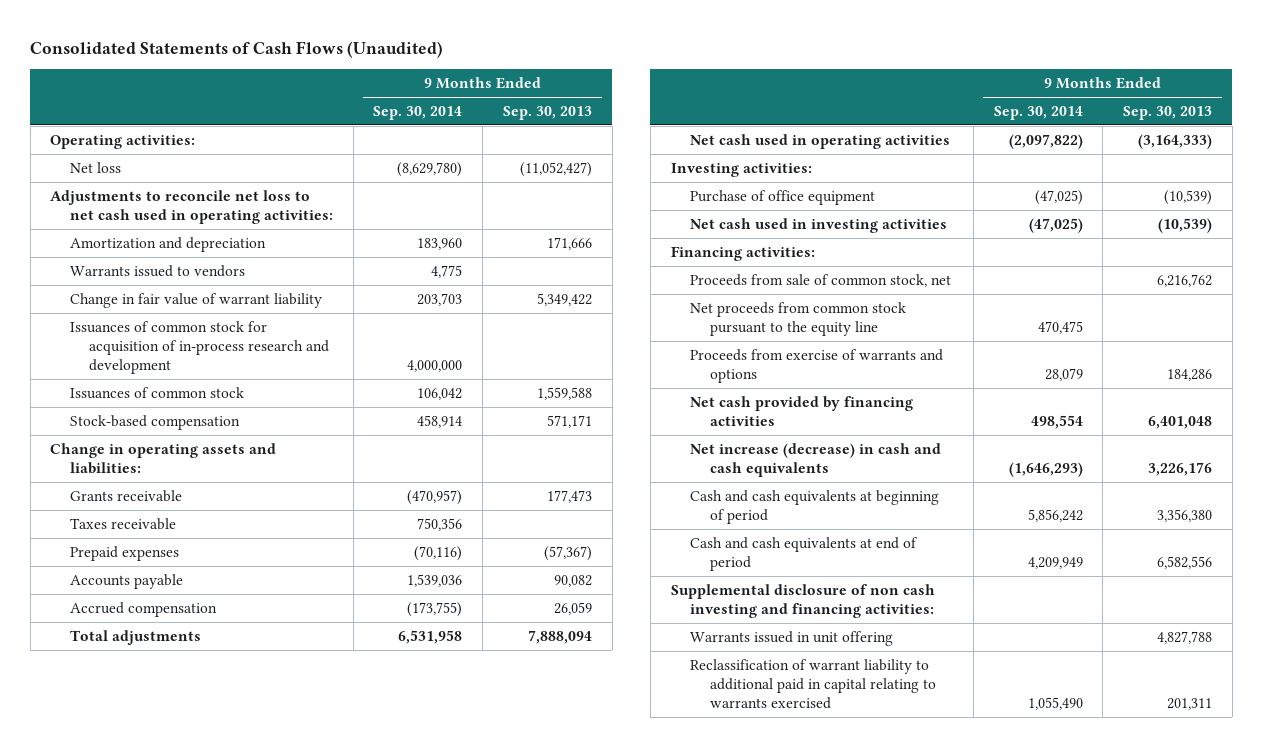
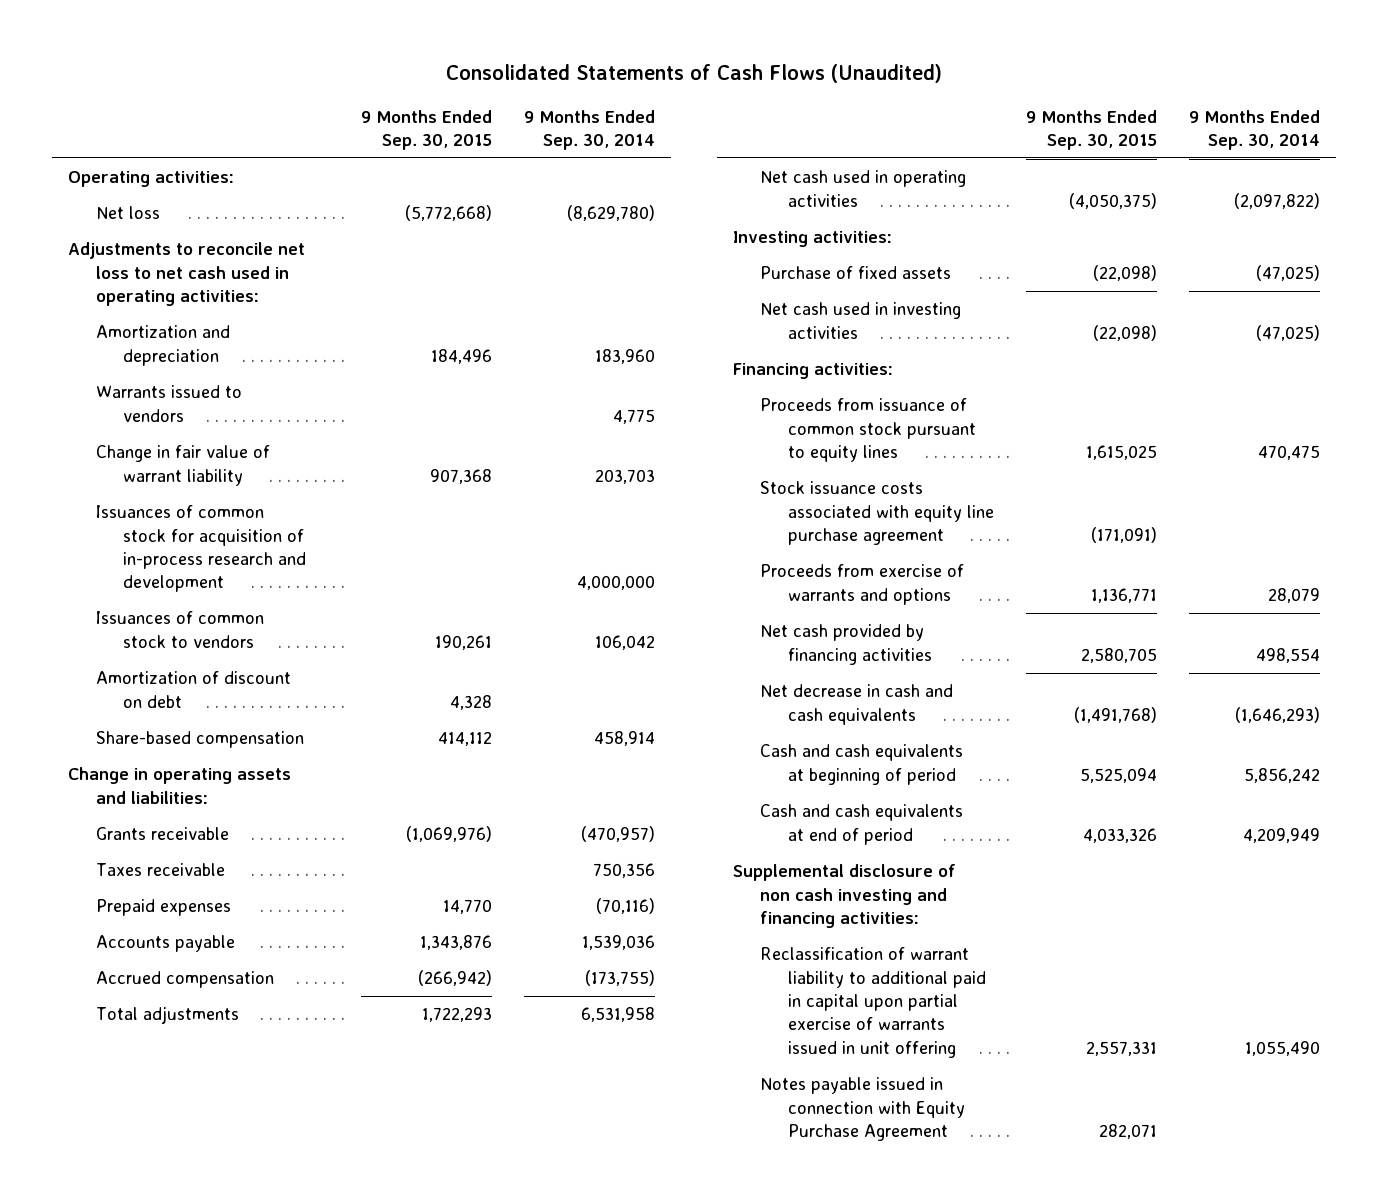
- | 9 Months Ended Sep. 30, 2014 | 9 Months Ended Sep. 30, 2013
+ | 9 Months Ended Sep. 30, 2015 | 9 Months Ended Sep. 30, 2014
- Issuances of common stock | 106,042 | 1,559,588
- Stock-based compensation | 458,914 | 571,171
+ Issuances of common stock to vendors | 190,261 | 106,042
+ Amortization of discount on debt | 4,328 |
+ Share-based compensation | 414,112 | 458,914
- Purchase of office equipment | (47,025) | (10,539)
+ Purchase of fixed assets | (22,098) | (47,025)
- Proceeds from sale of common stock, net | | 6,216,762
- Net proceeds from common stock pursuant to the equity line | 470,475 |
+ Proceeds from issuance of common stock pursuant to equity lines | 1,615,025 | 470,475
+ Stock issuance costs associated with equity line purchase agreement | (171,091) |
- Net increase (decrease) in cash and cash equivalents | (1,646,293) | 3,226,176
+ Net decrease in cash and cash equivalents | (1,491,768) | (1,646,293)
- Warrants issued in unit offering | | 4,827,788
- Reclassification of warrant liability to additional paid in capital relating to warrants exercised | 1,055,490 | 201,311
+ Reclassification of warrant liability to additional paid in capital upon partial exercise of warrants issued in unit offering | 2,557,331 | 1,055,490
+ Notes payable issued in connection with Equity Purchase Agreement | 282,071 |

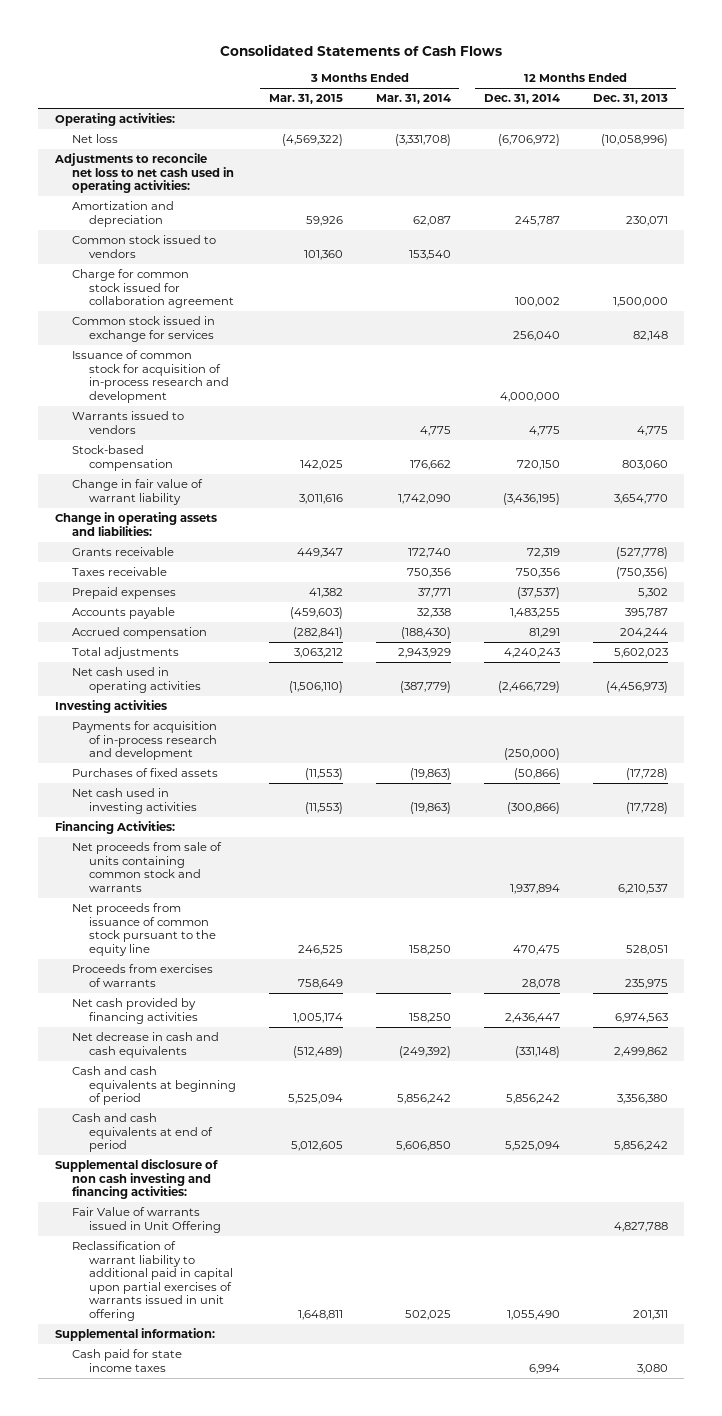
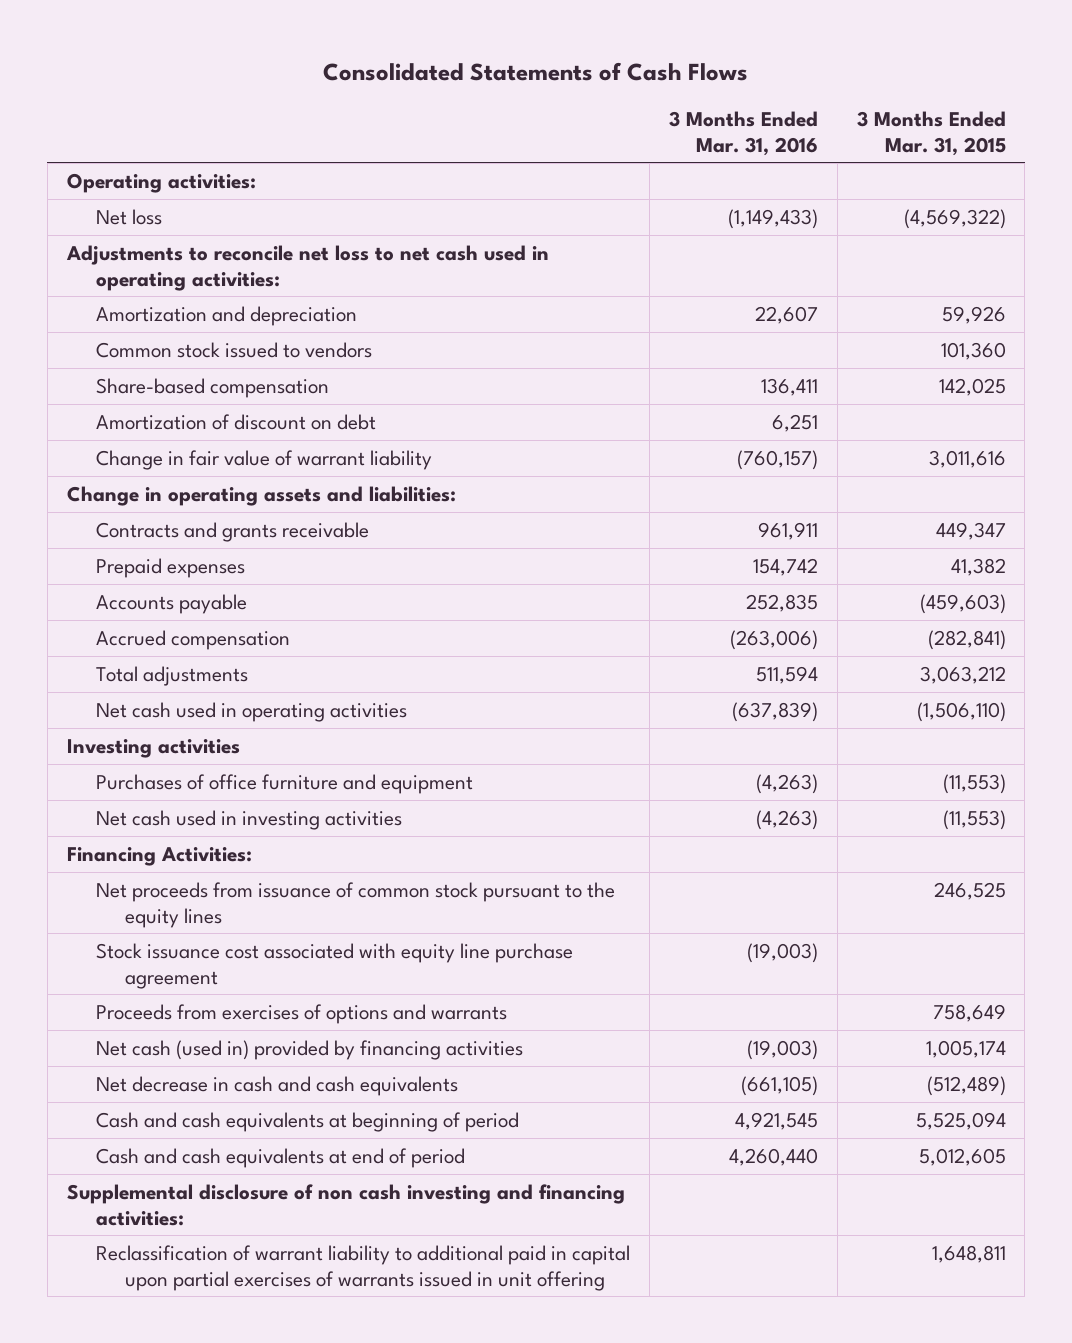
- | 3 Months Ended Mar. 31, 2015 | 3 Months Ended Mar. 31, 2014 | 12 Months Ended Dec. 31, 2014 | 12 Months Ended Dec. 31, 2013
+ | 3 Months Ended Mar. 31, 2016 | 3 Months Ended Mar. 31, 2015
- Charge for common stock issued for collaboration agreement | | | 100,002 | 1,500,000
- Common stock issued in exchange for services | | | 256,040 | 82,148
- Issuance of common stock for acquisition of in-process research and development | | | 4,000,000 |
- Warrants issued to vendors | | 4,775 | 4,775 | 4,775
- Stock-based compensation | 142,025 | 176,662 | 720,150 | 803,060
+ Share-based compensation | 136,411 | 142,025
+ Amortization of discount on debt | 6,251 |
- Grants receivable | 449,347 | 172,740 | 72,319 | (527,778)
- Taxes receivable | | 750,356 | 750,356 | (750,356)
+ Contracts and grants receivable | 961,911 | 449,347
- Payments for acquisition of in-process research and development | | | (250,000) |
- Purchases of fixed assets | (11,553) | (19,863) | (50,866) | (17,728)
+ Purchases of office furniture and equipment | (4,263) | (11,553)
- Net proceeds from sale of units containing common stock and warrants | | | 1,937,894 | 6,210,537
- Net proceeds from issuance of common stock pursuant to the equity line | 246,525 | 158,250 | 470,475 | 528,051
- Proceeds from exercises of warrants | 758,649 | | 28,078 | 235,975
- Net cash provided by financing activities | 1,005,174 | 158,250 | 2,436,447 | 6,974,563
+ Net proceeds from issuance of common stock pursuant to the equity lines | | 246,525
+ Stock issuance cost associated with equity line purchase agreement | (19,003) |
+ Proceeds from exercises of options and warrants | | 758,649
+ Net cash (used in) provided by financing activities | (19,003) | 1,005,174
- Fair Value of warrants issued in Unit Offering | | | | 4,827,788
- Supplemental information:
- Cash paid for state income taxes | | | 6,994 | 3,080

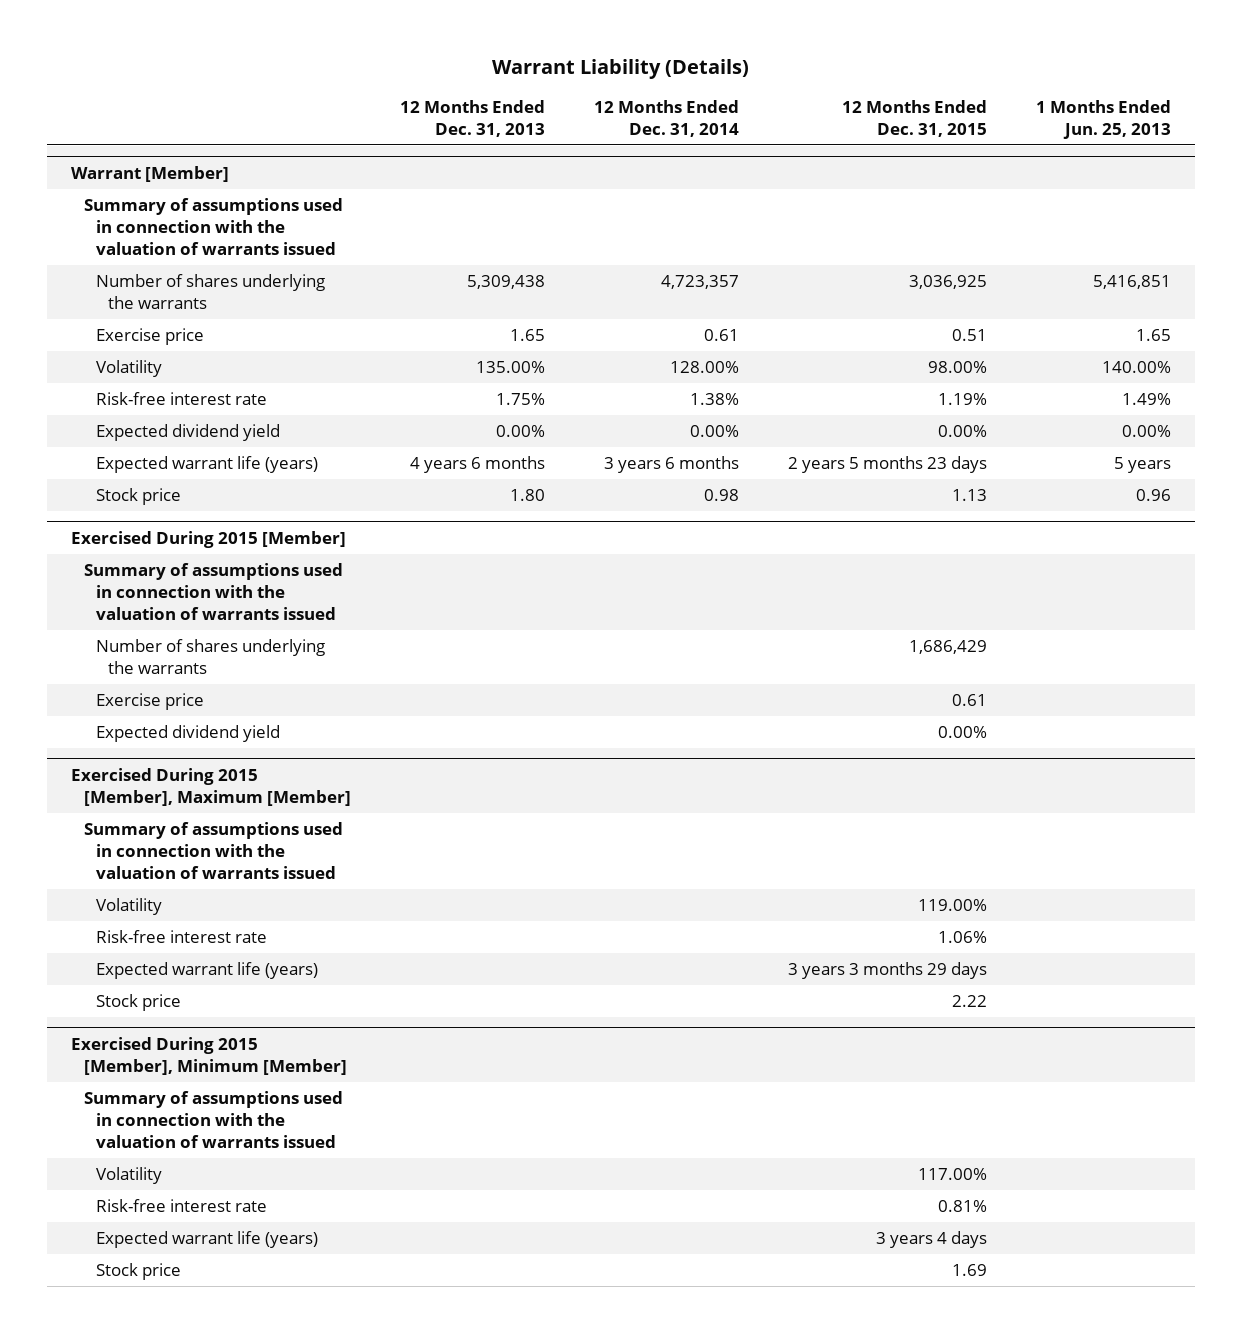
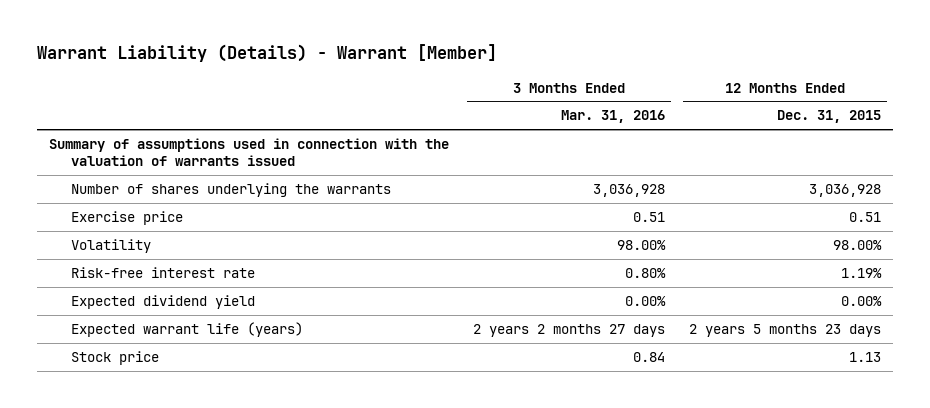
- Warrant Liability (Details)
+ Warrant Liability (Details) - Warrant [Member]
- | 12 Months Ended Dec. 31, 2013 | 12 Months Ended Dec. 31, 2014 | 12 Months Ended Dec. 31, 2015 | 1 Months Ended Jun. 25, 2013
+ | 3 Months Ended Mar. 31, 2016 | 12 Months Ended Dec. 31, 2015
- Warrant [Member]
- Number of shares underlying the warrants | 5,309,438 | 4,723,357 | 3,036,925 | 5,416,851
+ Number of shares underlying the warrants | 3,036,928 | 3,036,928
- Exercised During 2015 [Member]
- Summary of assumptions used in connection with the valuation of warrants issued
- Number of shares underlying the warrants | | | 1,686,429 |
- Exercise price | | | 0.61 |
- Expected dividend yield | | | 0.00% |
- Exercised During 2015 [Member], Maximum [Member]
- Summary of assumptions used in connection with the valuation of warrants issued
- Volatility | | | 119.00% |
- Risk-free interest rate | | | 1.06% |
- Expected warrant life (years) | | | 3 years 3 months 29 days |
- Stock price | | | 2.22 |
- Exercised During 2015 [Member], Minimum [Member]
- Summary of assumptions used in connection with the valuation of warrants issued
- Volatility | | | 117.00% |
- Risk-free interest rate | | | 0.81% |
- Expected warrant life (years) | | | 3 years 4 days |
- Stock price | | | 1.69 |

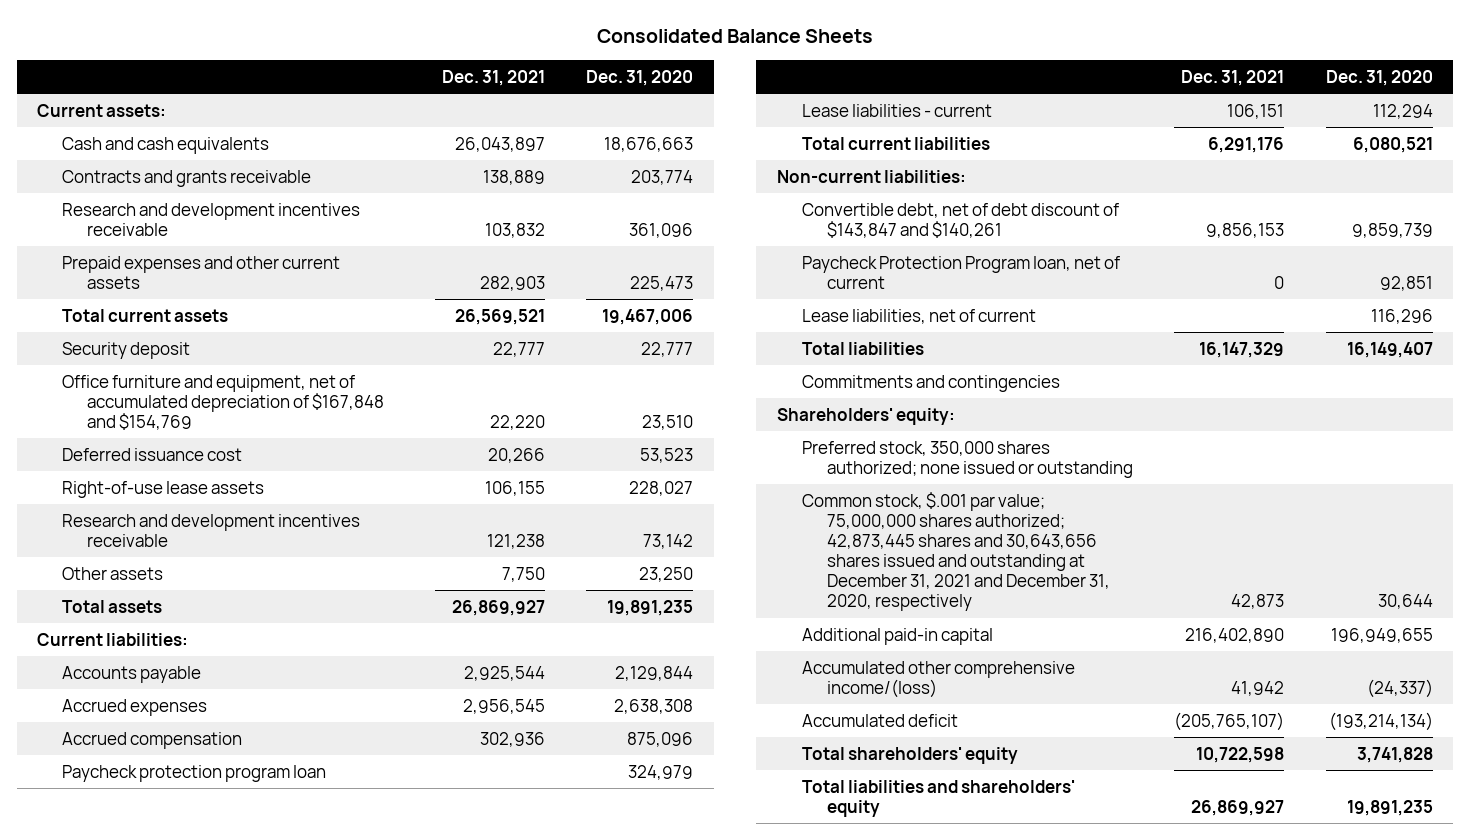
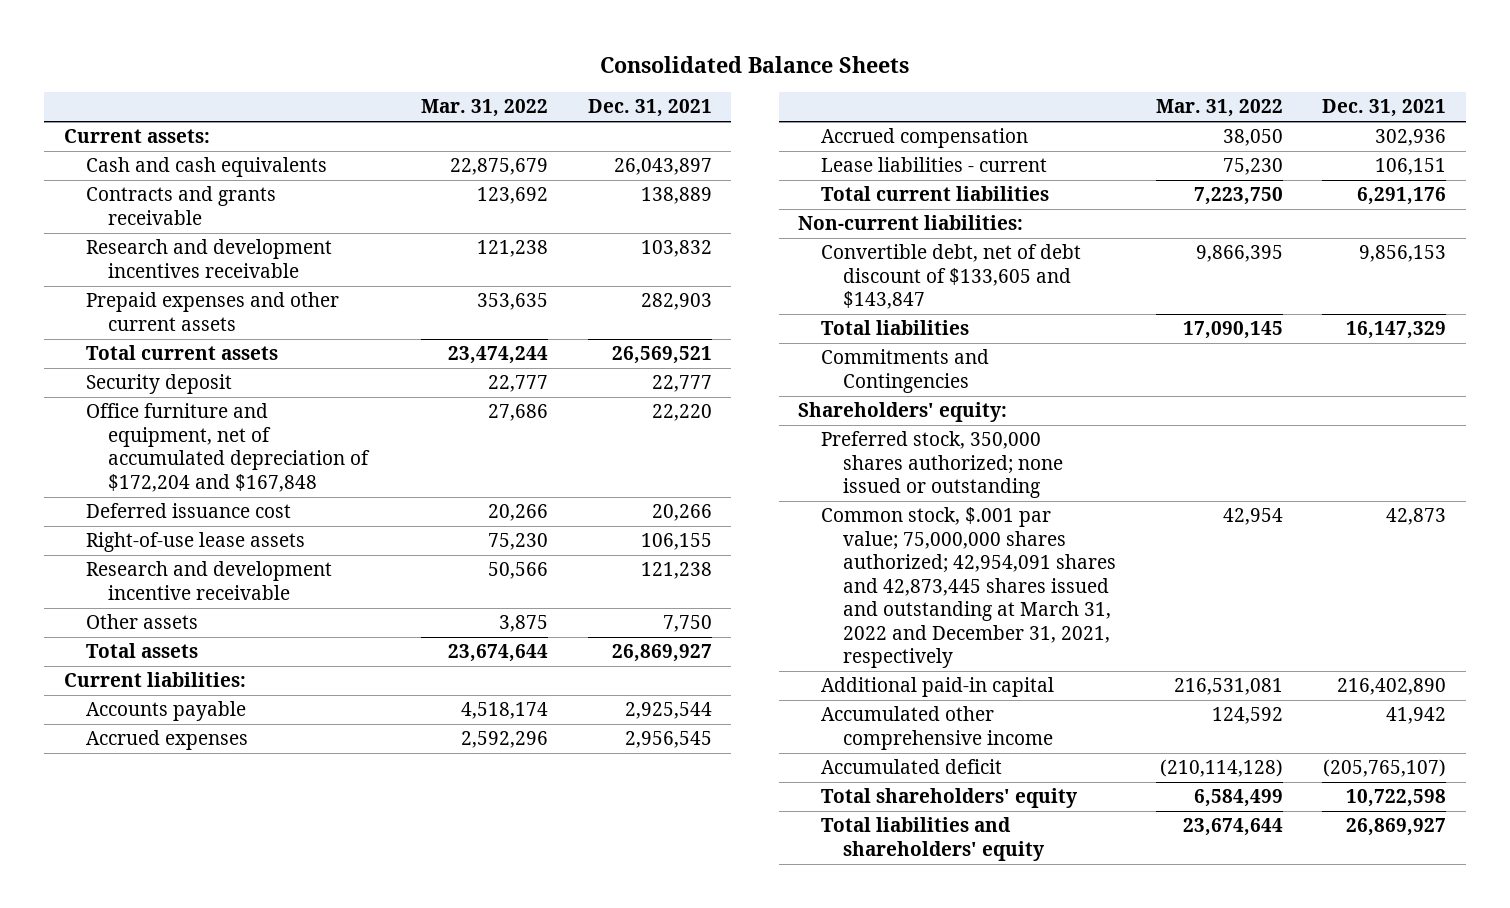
- | Dec. 31, 2021 | Dec. 31, 2020
+ | Mar. 31, 2022 | Dec. 31, 2021
- Office furniture and equipment, net of accumulated depreciation of $167,848 and $154,769 | 22,220 | 23,510
+ Office furniture and equipment, net of accumulated depreciation of $172,204 and $167,848 | 27,686 | 22,220
- Research and development incentives receivable | 121,238 | 73,142
+ Research and development incentive receivable | 50,566 | 121,238
- Paycheck protection program loan | | 324,979
- Convertible debt, net of debt discount of $143,847 and $140,261 | 9,856,153 | 9,859,739
- Paycheck Protection Program loan, net of current | 0 | 92,851
- Lease liabilities, net of current | | 116,296
+ Convertible debt, net of debt discount of $133,605 and $143,847 | 9,866,395 | 9,856,153
- Commitments and contingencies
+ Commitments and Contingencies
- Common stock, $.001 par value; 75,000,000 shares authorized; 42,873,445 shares and 30,643,656 shares issued and outstanding at December 31, 2021 and December 31, 2020, respectively | 42,873 | 30,644
+ Common stock, $.001 par value; 75,000,000 shares authorized; 42,954,091 shares and 42,873,445 shares issued and outstanding at March 31, 2022 and December 31, 2021, respectively | 42,954 | 42,873
- Accumulated other comprehensive income/(loss) | 41,942 | (24,337)
+ Accumulated other comprehensive income | 124,592 | 41,942

